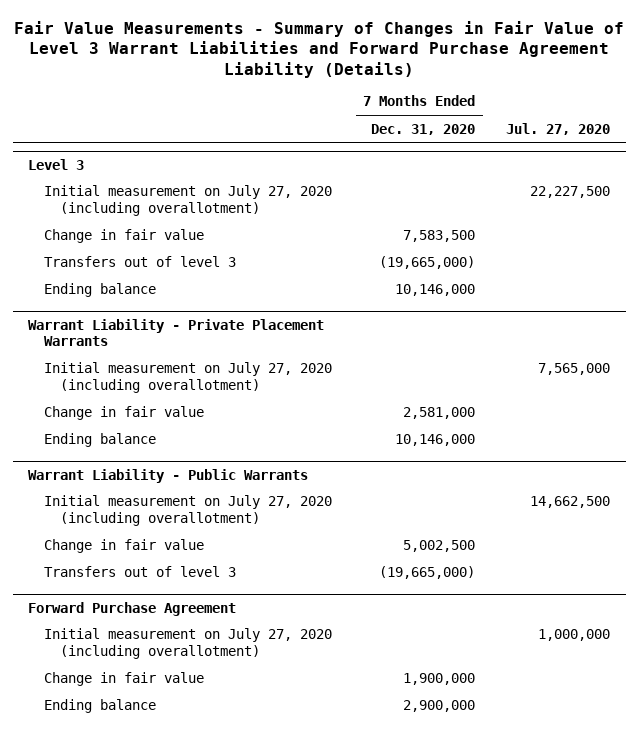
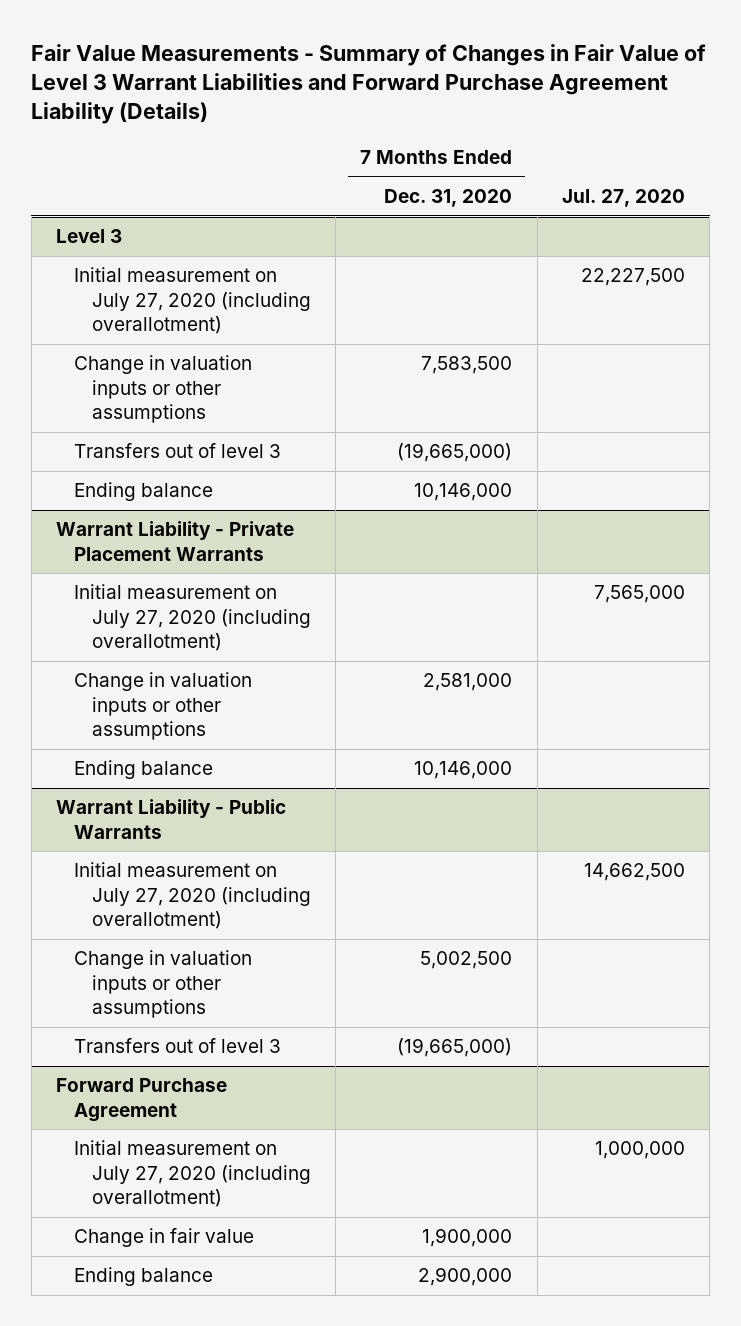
@ Level 3
- Change in fair value | 7,583,500 |
+ Change in valuation inputs or other assumptions | 7,583,500 |
@ Warrant Liability - Private Placement Warrants
- Change in fair value | 2,581,000 |
+ Change in valuation inputs or other assumptions | 2,581,000 |
@ Warrant Liability - Public Warrants
- Change in fair value | 5,002,500 |
+ Change in valuation inputs or other assumptions | 5,002,500 |

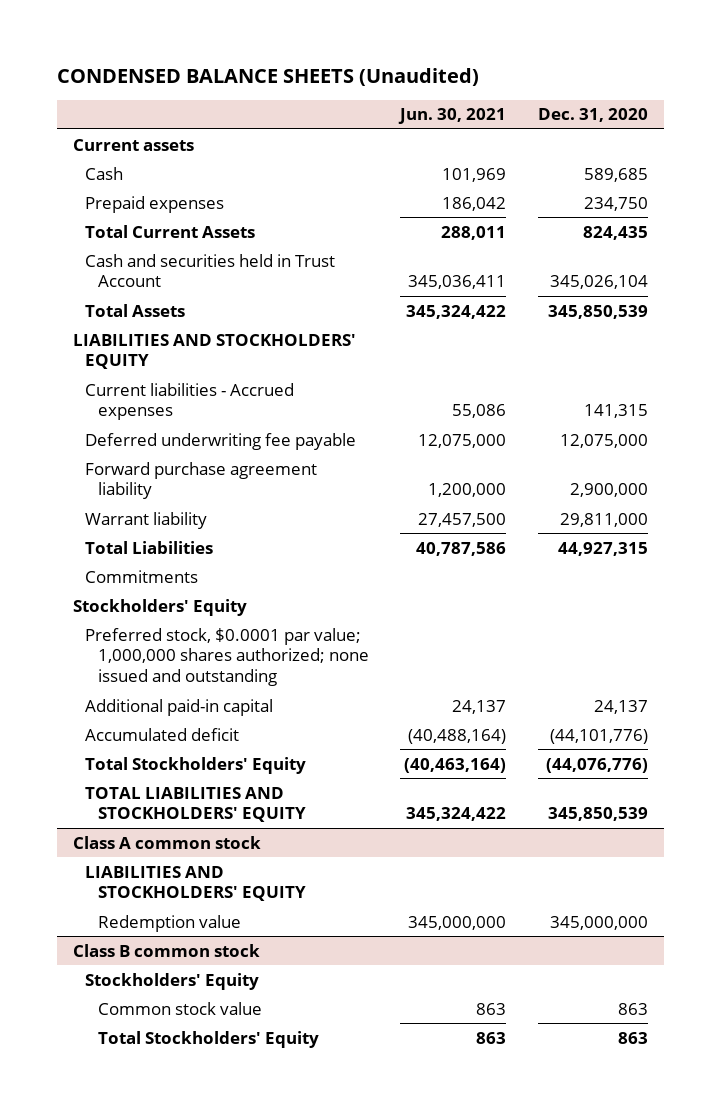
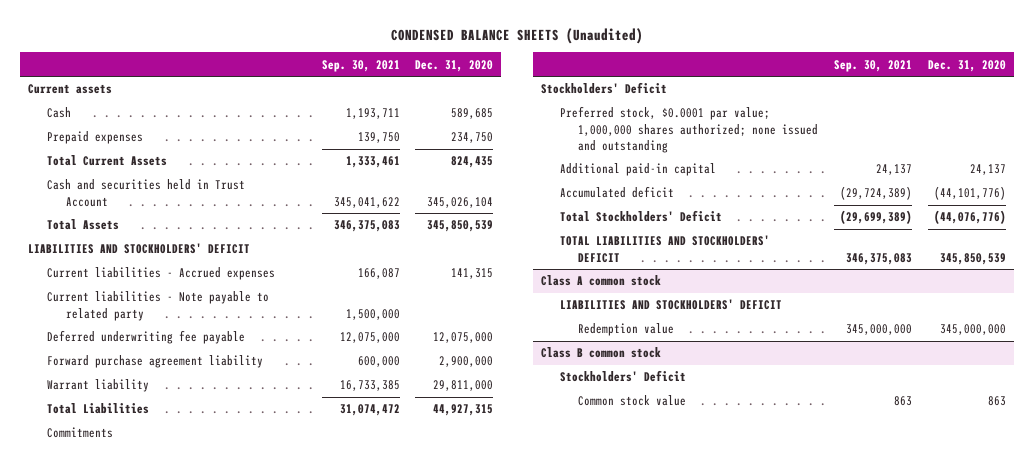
- | Jun. 30, 2021 | Dec. 31, 2020
+ | Sep. 30, 2021 | Dec. 31, 2020
- LIABILITIES AND STOCKHOLDERS' EQUITY
+ LIABILITIES AND STOCKHOLDERS' DEFICIT
+ Current liabilities - Note payable to related party | 1,500,000 |
- Stockholders' Equity
+ Stockholders' Deficit
- Total Stockholders' Equity | (40,463,164) | (44,076,776)
- TOTAL LIABILITIES AND STOCKHOLDERS' EQUITY | 345,324,422 | 345,850,539
+ Total Stockholders' Deficit | (29,699,389) | (44,076,776)
+ TOTAL LIABILITIES AND STOCKHOLDERS' DEFICIT | 346,375,083 | 345,850,539
@ Class A common stock
- LIABILITIES AND STOCKHOLDERS' EQUITY
+ LIABILITIES AND STOCKHOLDERS' DEFICIT
@ Class B common stock
- Stockholders' Equity
+ Stockholders' Deficit
- Total Stockholders' Equity | 863 | 863

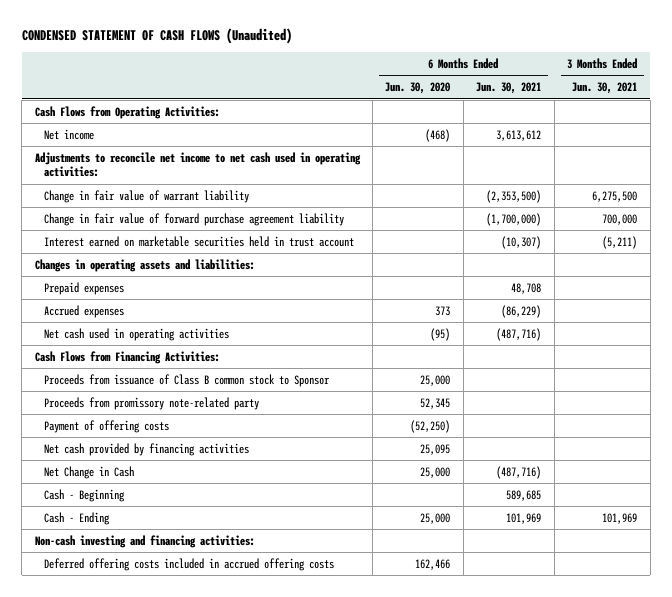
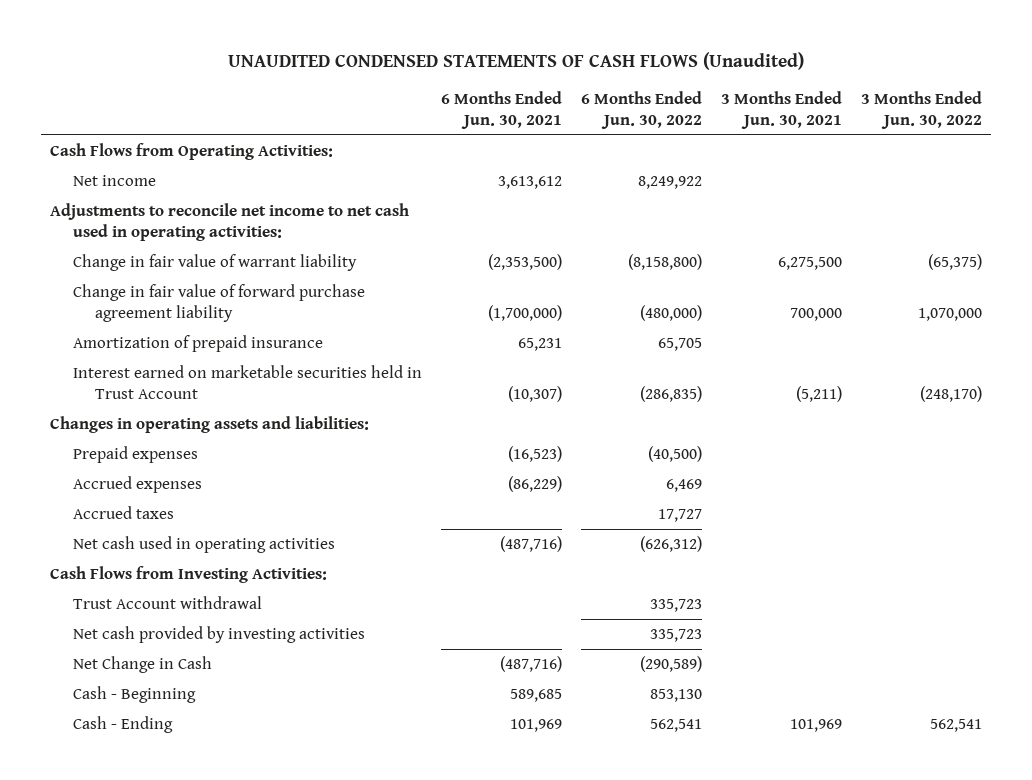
- CONDENSED STATEMENT OF CASH FLOWS (Unaudited)
+ UNAUDITED CONDENSED STATEMENTS OF CASH FLOWS (Unaudited)
- | 6 Months Ended Jun. 30, 2020 | 6 Months Ended Jun. 30, 2021 | 3 Months Ended Jun. 30, 2021
+ | 6 Months Ended Jun. 30, 2021 | 6 Months Ended Jun. 30, 2022 | 3 Months Ended Jun. 30, 2021 | 3 Months Ended Jun. 30, 2022
- Interest earned on marketable securities held in trust account | | (10,307) | (5,211)
+ Amortization of prepaid insurance | 65,231 | 65,705 | |
+ Interest earned on marketable securities held in Trust Account | (10,307) | (286,835) | (5,211) | (248,170)
- Prepaid expenses | | 48,708 |
+ Prepaid expenses | (16,523) | (40,500) | |
+ Accrued taxes | | 17,727 | |
- Cash Flows from Financing Activities:
- Proceeds from issuance of Class B common stock to Sponsor | 25,000 | |
- Proceeds from promissory note-related party | 52,345 | |
- Payment of offering costs | (52,250) | |
- Net cash provided by financing activities | 25,095 | |
+ Cash Flows from Investing Activities:
+ Trust Account withdrawal | | 335,723 | |
+ Net cash provided by investing activities | | 335,723 | |
- Non-cash investing and financing activities:
- Deferred offering costs included in accrued offering costs | 162,466 | |

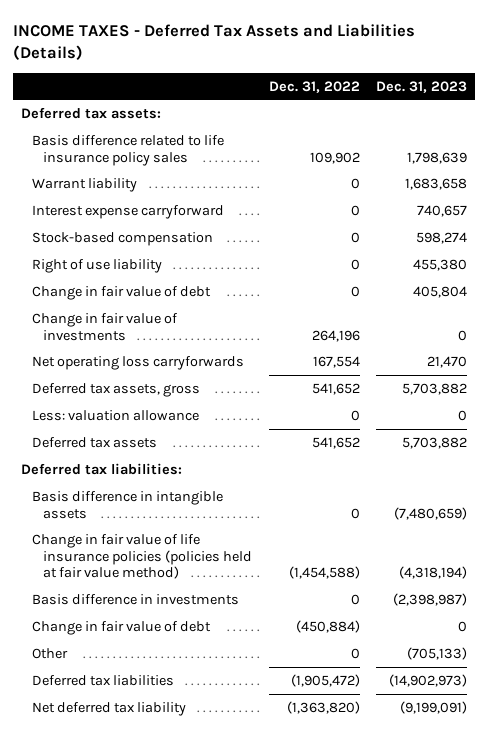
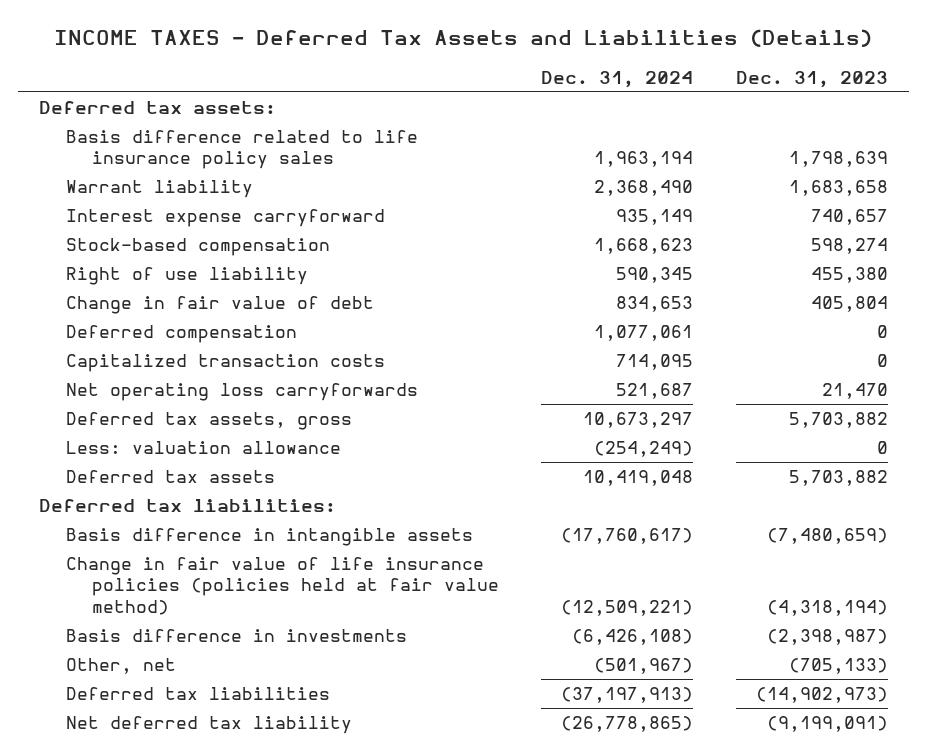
- | Dec. 31, 2022 | Dec. 31, 2023
+ | Dec. 31, 2024 | Dec. 31, 2023
- Change in fair value of investments | 264,196 | 0
+ Deferred compensation | 1,077,061 | 0
+ Capitalized transaction costs | 714,095 | 0
- Change in fair value of debt | (450,884) | 0
- Other | 0 | (705,133)
+ Other, net | (501,967) | (705,133)

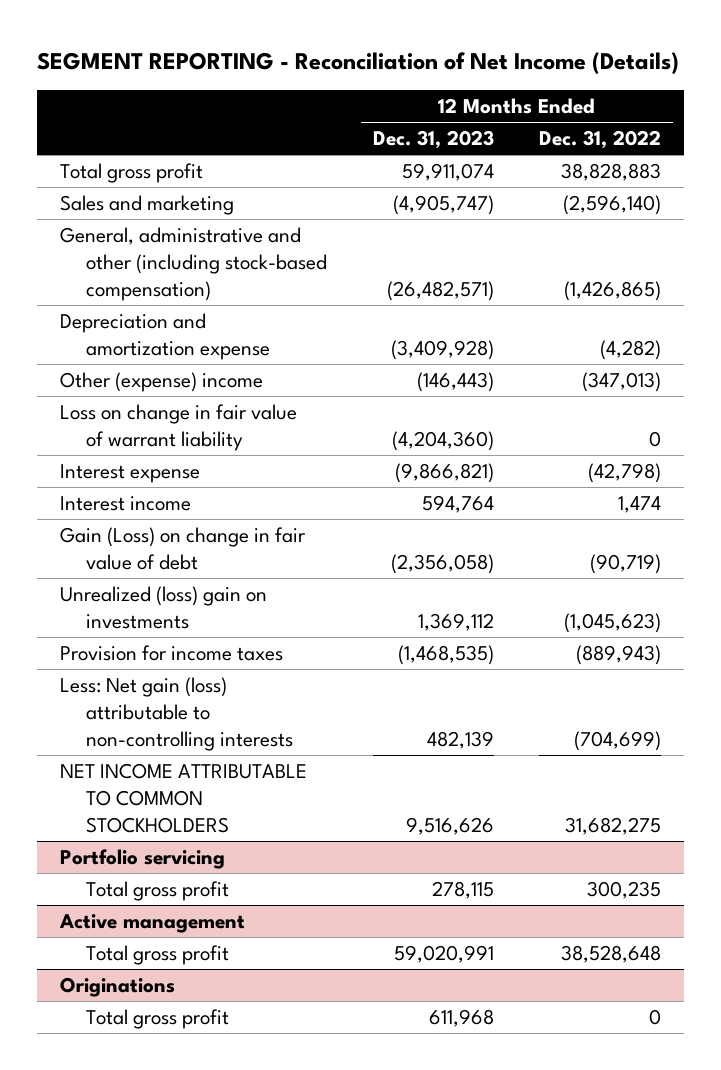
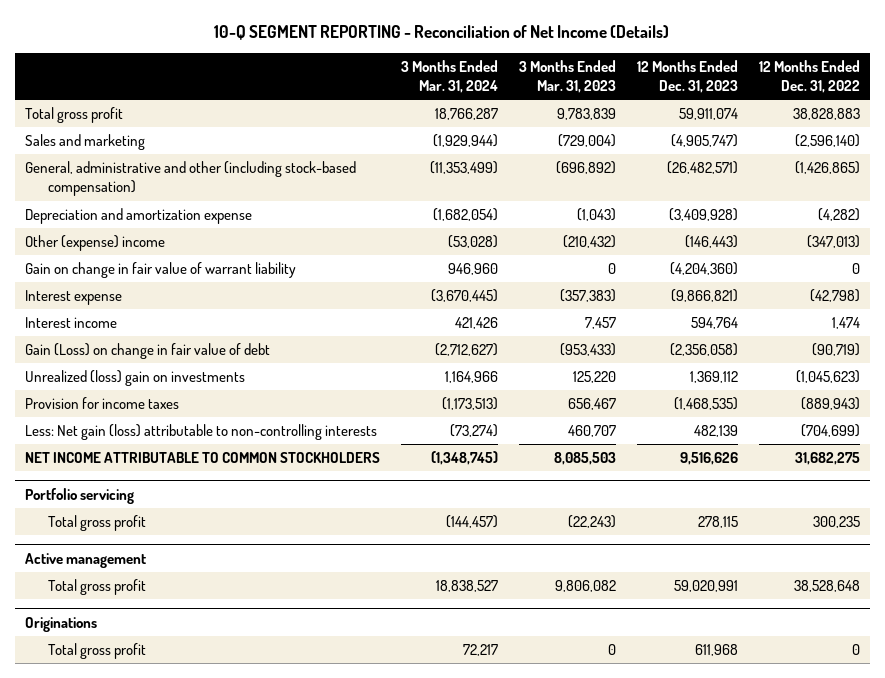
- SEGMENT REPORTING - Reconciliation of Net Income (Details)
+ 10-Q SEGMENT REPORTING - Reconciliation of Net Income (Details)
- | 12 Months Ended Dec. 31, 2023 | 12 Months Ended Dec. 31, 2022
+ | 3 Months Ended Mar. 31, 2024 | 3 Months Ended Mar. 31, 2023 | 12 Months Ended Dec. 31, 2023 | 12 Months Ended Dec. 31, 2022
- Loss on change in fair value of warrant liability | (4,204,360) | 0
+ Gain on change in fair value of warrant liability | 946,960 | 0 | (4,204,360) | 0

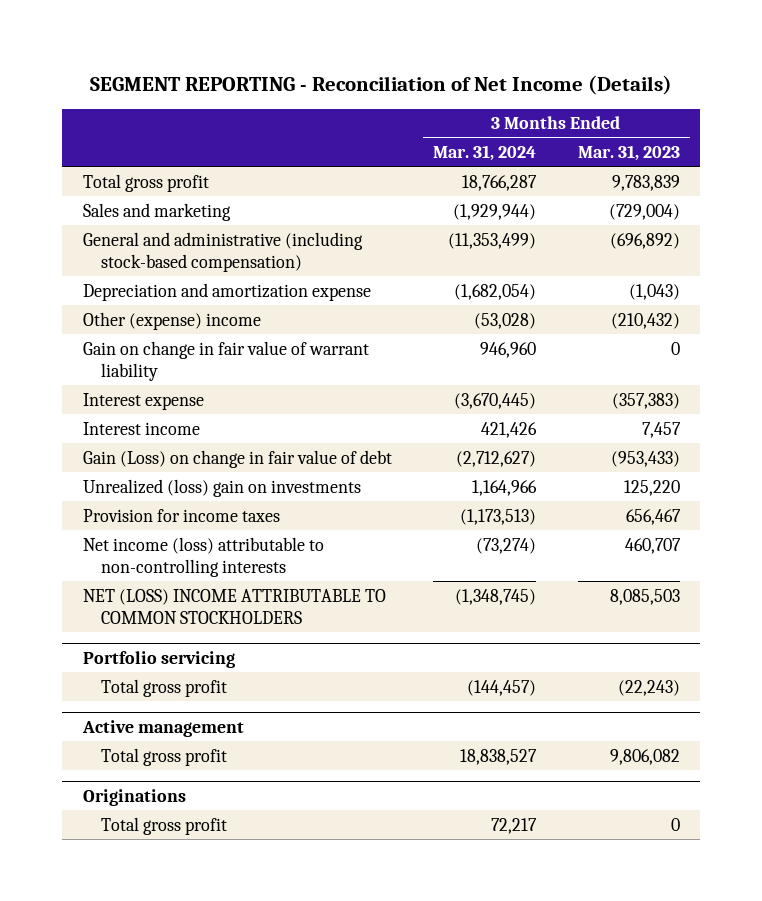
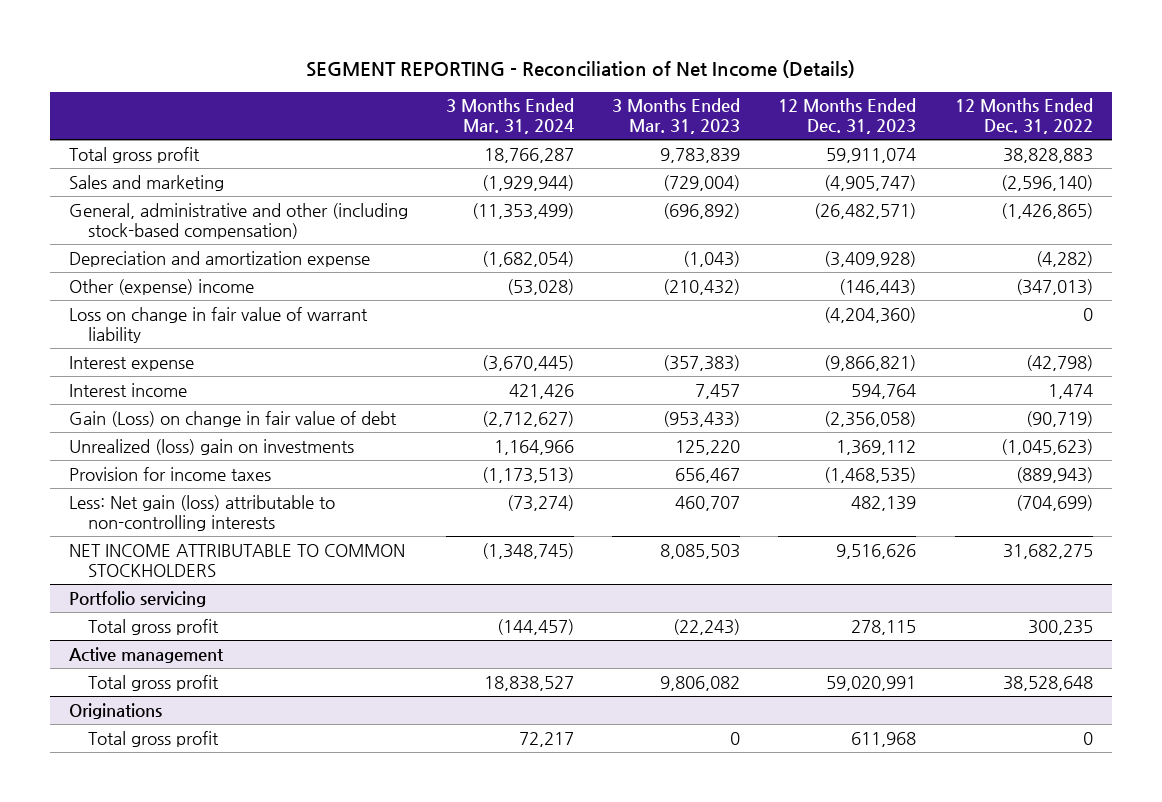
- | 3 Months Ended Mar. 31, 2024 | 3 Months Ended Mar. 31, 2023
+ | 3 Months Ended Mar. 31, 2024 | 3 Months Ended Mar. 31, 2023 | 12 Months Ended Dec. 31, 2023 | 12 Months Ended Dec. 31, 2022
- General and administrative (including stock-based compensation) | (11,353,499) | (696,892)
+ General, administrative and other (including stock-based compensation) | (11,353,499) | (696,892) | (26,482,571) | (1,426,865)
- Gain on change in fair value of warrant liability | 946,960 | 0
+ Loss on change in fair value of warrant liability | | | (4,204,360) | 0
- Net income (loss) attributable to non-controlling interests | (73,274) | 460,707
- NET (LOSS) INCOME ATTRIBUTABLE TO COMMON STOCKHOLDERS | (1,348,745) | 8,085,503
+ Less: Net gain (loss) attributable to non-controlling interests | (73,274) | 460,707 | 482,139 | (704,699)
+ NET INCOME ATTRIBUTABLE TO COMMON STOCKHOLDERS | (1,348,745) | 8,085,503 | 9,516,626 | 31,682,275

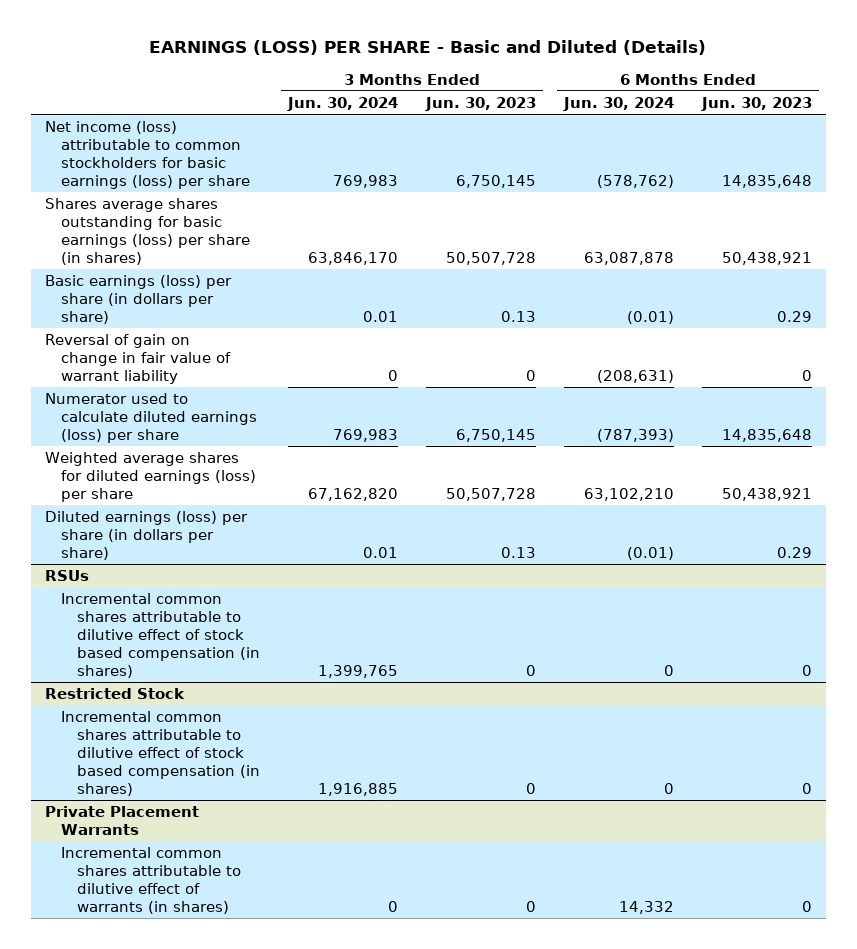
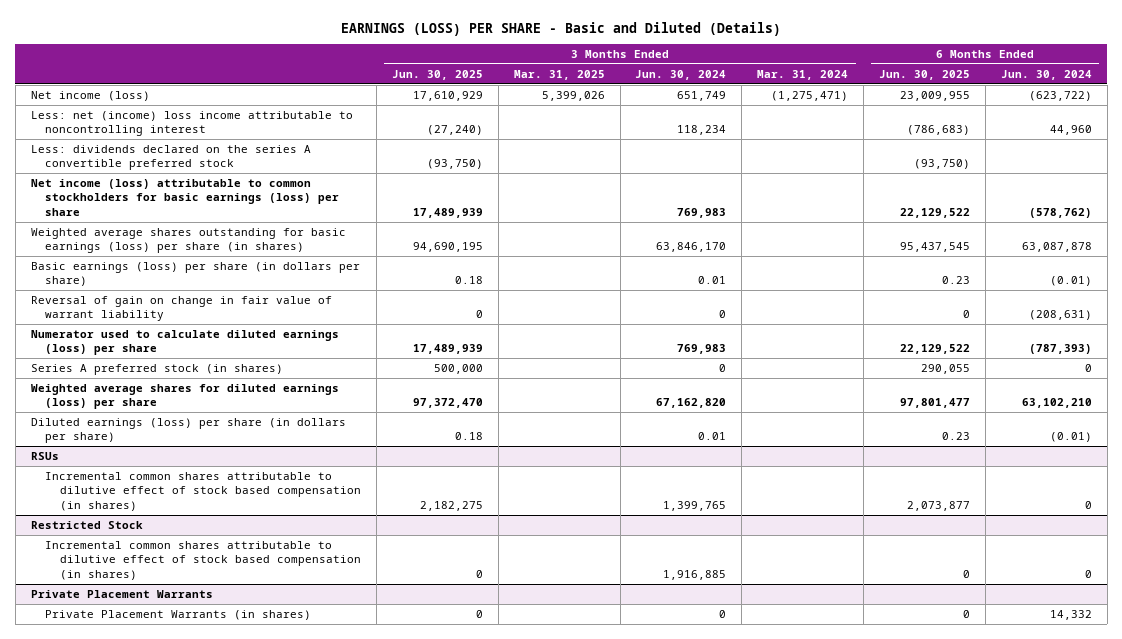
- | 3 Months Ended Jun. 30, 2024 | 3 Months Ended Jun. 30, 2023 | 6 Months Ended Jun. 30, 2024 | 6 Months Ended Jun. 30, 2023
+ | 3 Months Ended Jun. 30, 2025 | 3 Months Ended Mar. 31, 2025 | 3 Months Ended Jun. 30, 2024 | 3 Months Ended Mar. 31, 2024 | 6 Months Ended Jun. 30, 2025 | 6 Months Ended Jun. 30, 2024
+ Net income (loss) | 17,610,929 | 5,399,026 | 651,749 | (1,275,471) | 23,009,955 | (623,722)
+ Less: net (income) loss income attributable to noncontrolling interest | (27,240) | | 118,234 | | (786,683) | 44,960
+ Less: dividends declared on the series A convertible preferred stock | (93,750) | | | | (93,750) |
- Shares average shares outstanding for basic earnings (loss) per share (in shares) | 63,846,170 | 50,507,728 | 63,087,878 | 50,438,921
+ Weighted average shares outstanding for basic earnings (loss) per share (in shares) | 94,690,195 | | 63,846,170 | | 95,437,545 | 63,087,878
+ Series A preferred stock (in shares) | 500,000 | | 0 | | 290,055 | 0
@ Private Placement Warrants
- Incremental common shares attributable to dilutive effect of warrants (in shares) | 0 | 0 | 14,332 | 0
+ Private Placement Warrants (in shares) | 0 | | 0 | | 0 | 14,332

